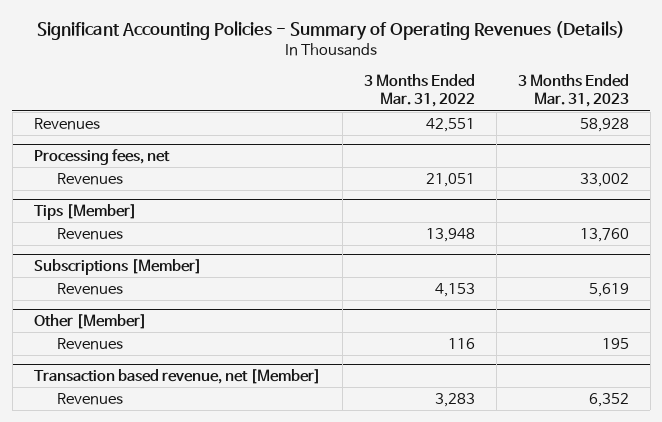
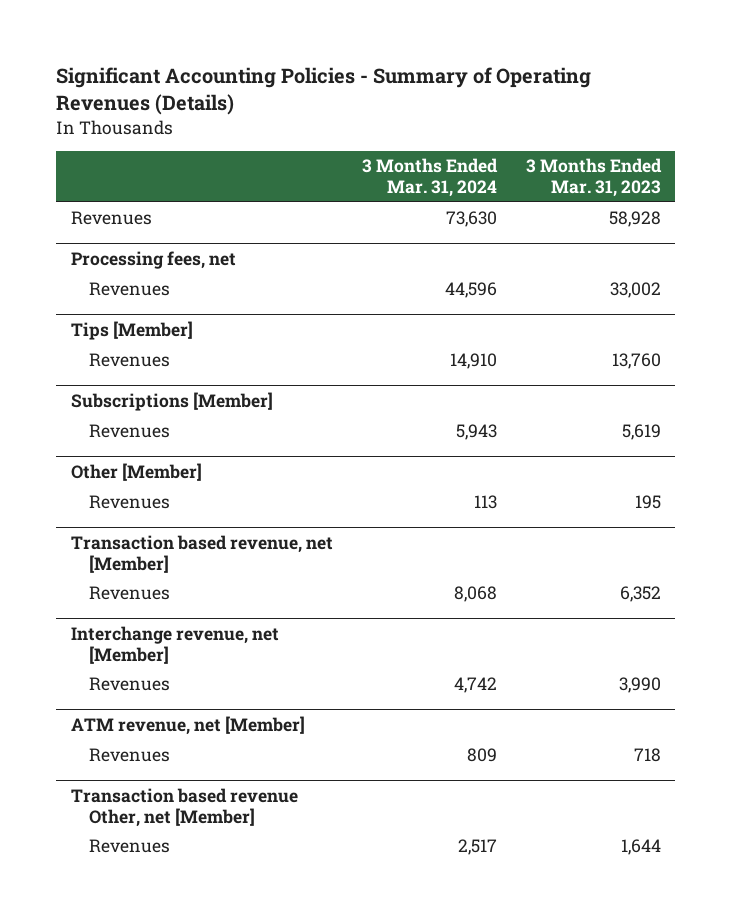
- | 3 Months Ended Mar. 31, 2022 | 3 Months Ended Mar. 31, 2023
+ | 3 Months Ended Mar. 31, 2024 | 3 Months Ended Mar. 31, 2023
+ Interchange revenue, net [Member]
+ Revenues | 4,742 | 3,990
+ ATM revenue, net [Member]
+ Revenues | 809 | 718
+ Transaction based revenue Other, net [Member]
+ Revenues | 2,517 | 1,644

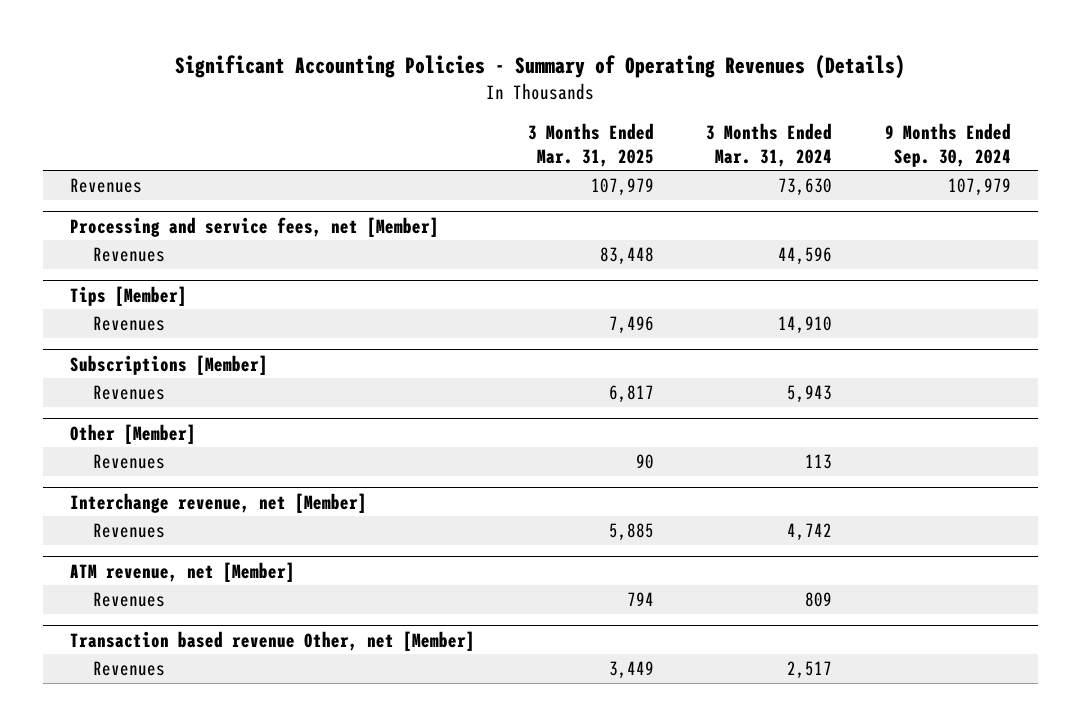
- | 3 Months Ended Mar. 31, 2024 | 3 Months Ended Mar. 31, 2023
+ | 3 Months Ended Mar. 31, 2025 | 3 Months Ended Mar. 31, 2024 | 9 Months Ended Sep. 30, 2024
- Processing fees, net
+ Processing and service fees, net [Member]
- Transaction based revenue, net [Member]
- Revenues | 8,068 | 6,352

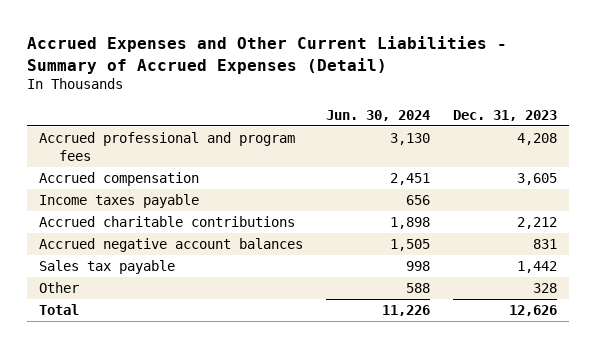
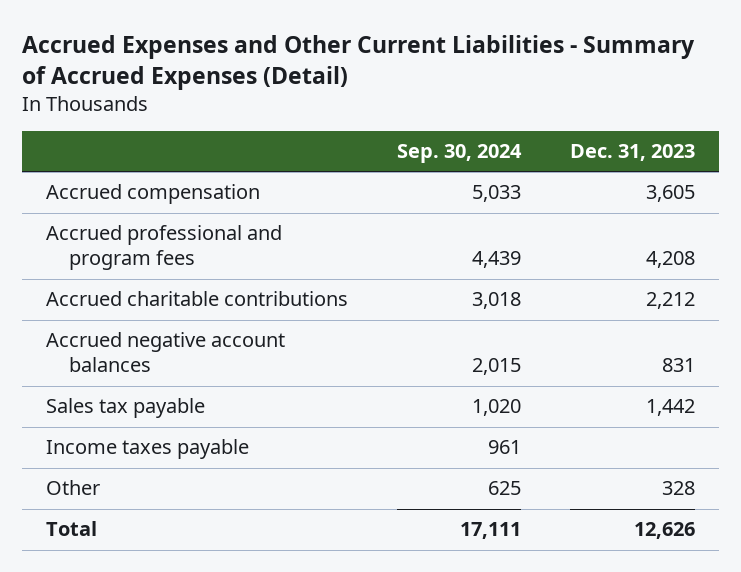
- | Jun. 30, 2024 | Dec. 31, 2023
+ | Sep. 30, 2024 | Dec. 31, 2023
moved down: Accrued professional and program fees | 4,439 | 4,208
moved down: Income taxes payable | 961 |

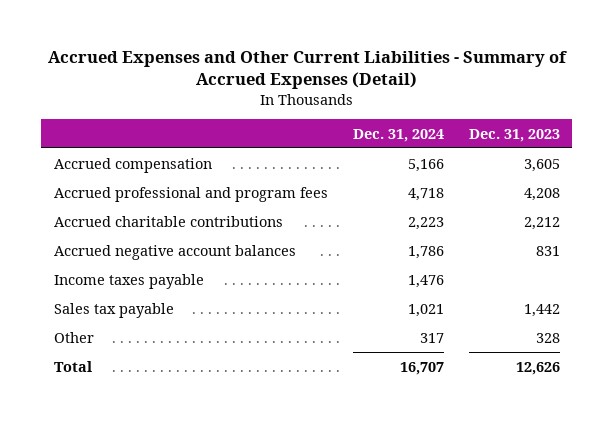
- | Sep. 30, 2024 | Dec. 31, 2023
+ | Dec. 31, 2024 | Dec. 31, 2023
moved down: Sales tax payable | 1,021 | 1,442

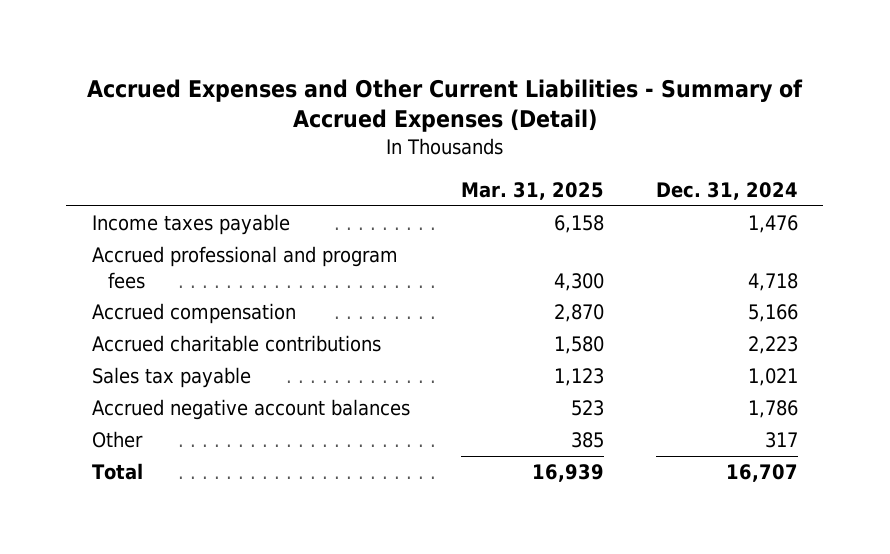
- | Dec. 31, 2024 | Dec. 31, 2023
+ | Mar. 31, 2025 | Dec. 31, 2024
moved up: Income taxes payable | 6,158 | 1,476
moved down: Accrued compensation | 2,870 | 5,166
moved down: Accrued negative account balances | 523 | 1,786

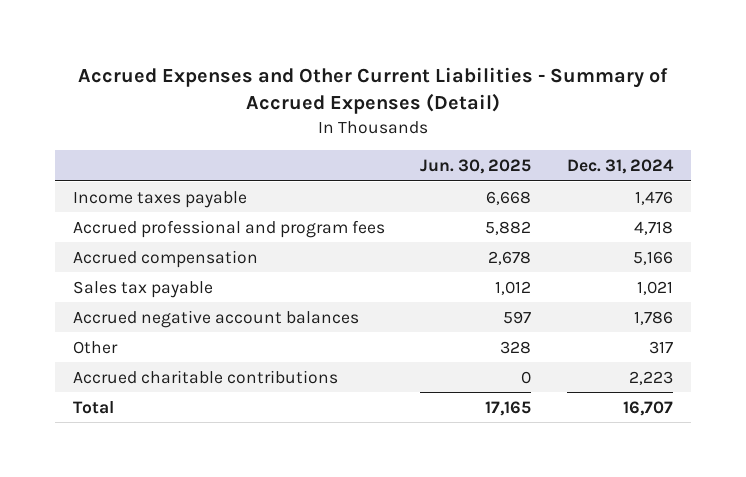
- | Mar. 31, 2025 | Dec. 31, 2024
+ | Jun. 30, 2025 | Dec. 31, 2024
moved down: Accrued charitable contributions | 0 | 2,223

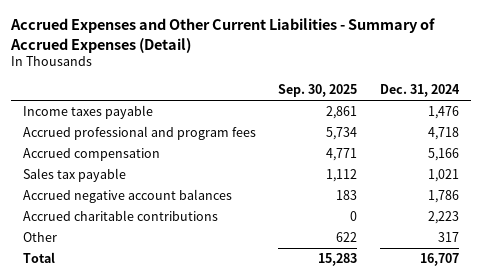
- | Jun. 30, 2025 | Dec. 31, 2024
+ | Sep. 30, 2025 | Dec. 31, 2024
moved down: Other | 622 | 317

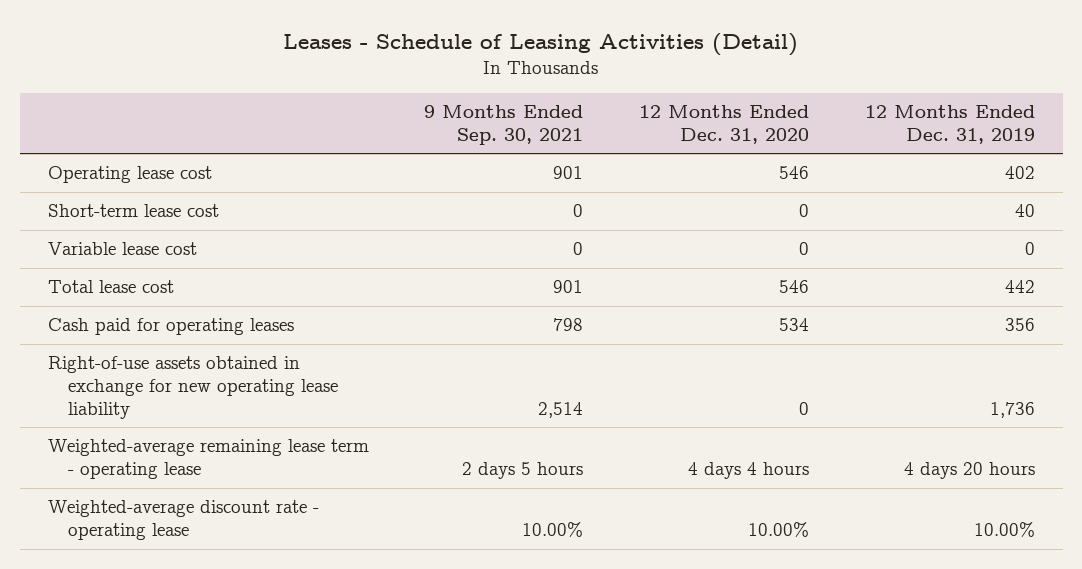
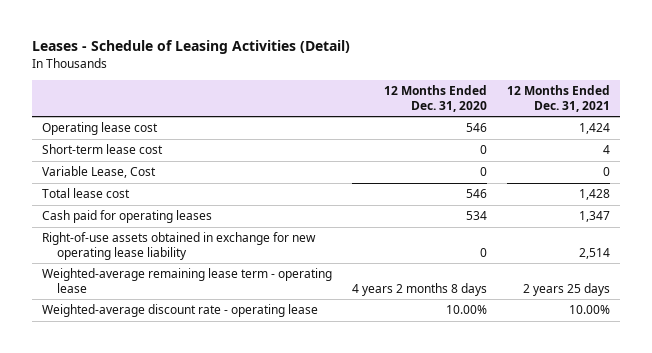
- | 9 Months Ended Sep. 30, 2021 | 12 Months Ended Dec. 31, 2020 | 12 Months Ended Dec. 31, 2019
+ | 12 Months Ended Dec. 31, 2020 | 12 Months Ended Dec. 31, 2021
- Variable lease cost | 0 | 0 | 0
+ Variable Lease, Cost | 0 | 0
- Weighted-average remaining lease term - operating lease | 2 days 5 hours | 4 days 4 hours | 4 days 20 hours
+ Weighted-average remaining lease term - operating lease | 4 years 2 months 8 days | 2 years 25 days

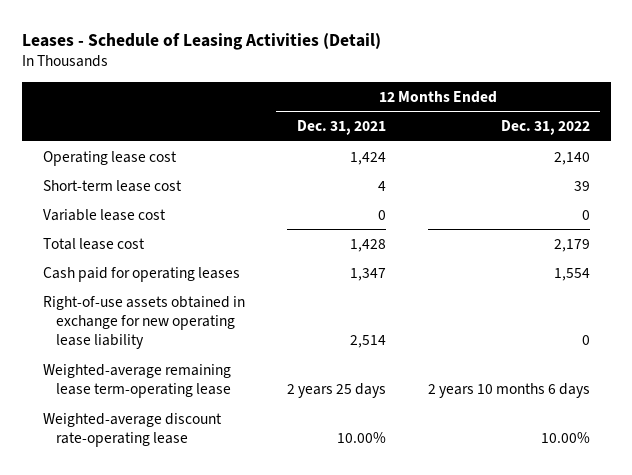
- | 12 Months Ended Dec. 31, 2020 | 12 Months Ended Dec. 31, 2021
+ | 12 Months Ended Dec. 31, 2021 | 12 Months Ended Dec. 31, 2022
- Variable Lease, Cost | 0 | 0
+ Variable lease cost | 0 | 0
- Weighted-average remaining lease term - operating lease | 4 years 2 months 8 days | 2 years 25 days
- Weighted-average discount rate - operating lease | 10.00% | 10.00%
+ Weighted-average remaining lease term-operating lease | 2 years 25 days | 2 years 10 months 6 days
+ Weighted-average discount rate-operating lease | 10.00% | 10.00%

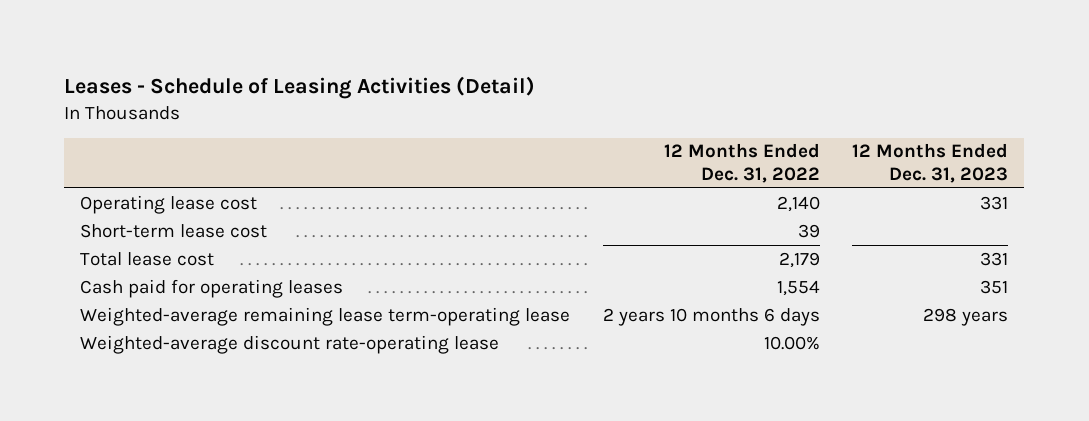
- | 12 Months Ended Dec. 31, 2021 | 12 Months Ended Dec. 31, 2022
+ | 12 Months Ended Dec. 31, 2022 | 12 Months Ended Dec. 31, 2023
- Variable lease cost | 0 | 0
- Right-of-use assets obtained in exchange for new operating lease liability | 2,514 | 0

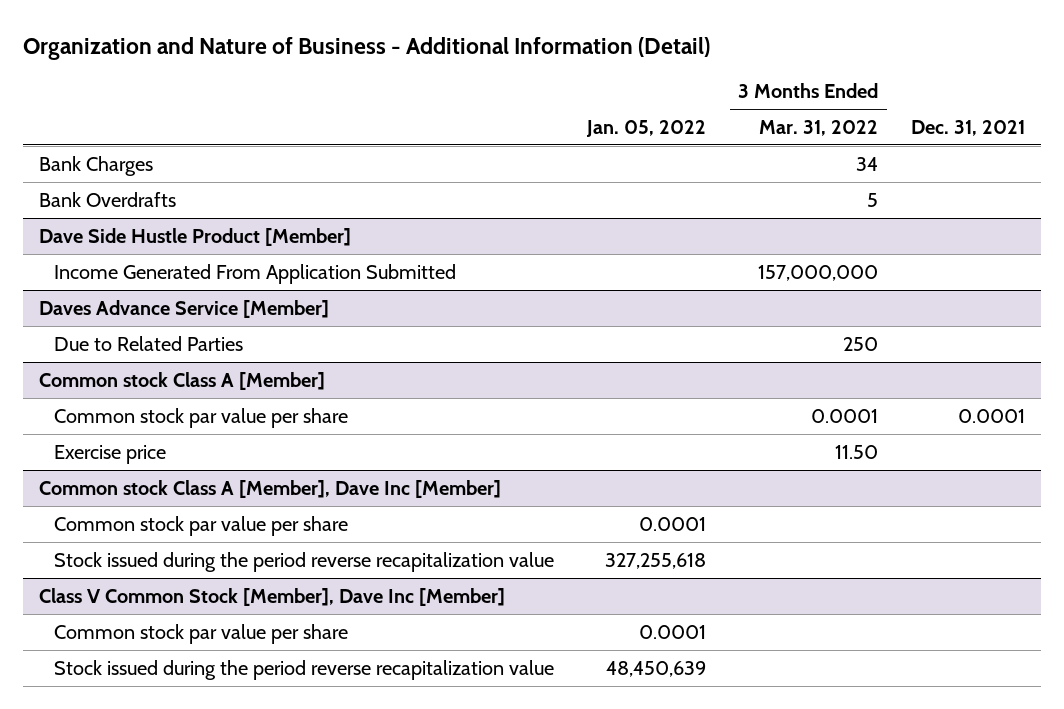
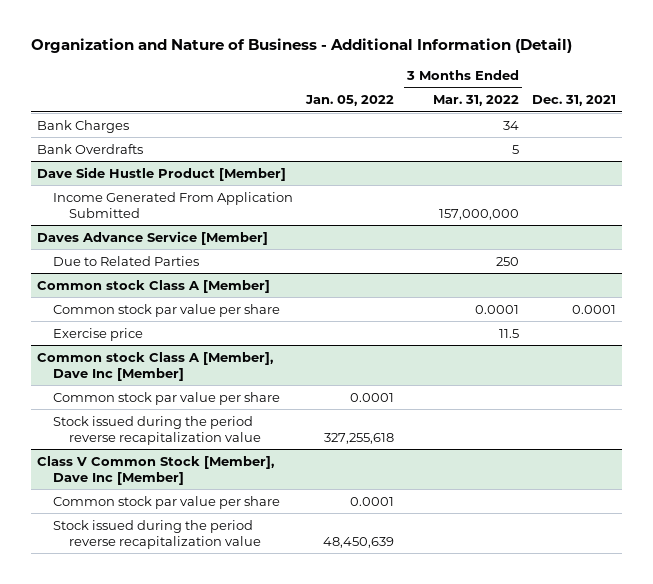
@ Common stock Class A [Member]
- Exercise price | | 11.50 |
+ Exercise price | | 11.5 |

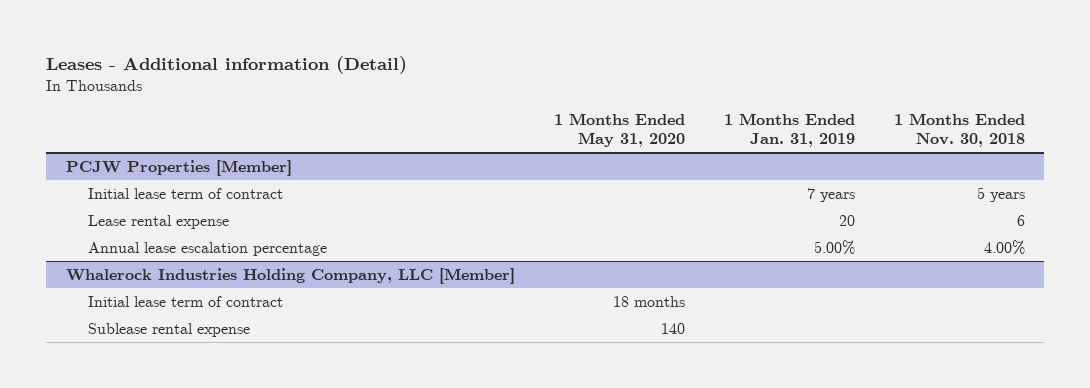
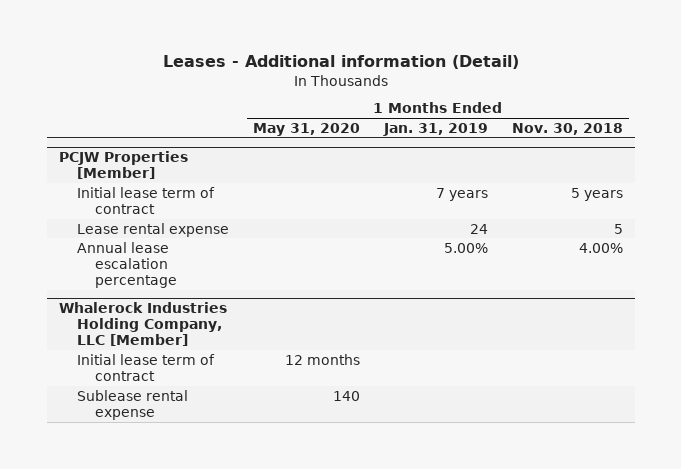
@ PCJW Properties [Member]
- Lease rental expense | | 20 | 6
+ Lease rental expense | | 24 | 5
@ Whalerock Industries Holding Company, LLC [Member]
- Initial lease term of contract | 18 months | |
+ Initial lease term of contract | 12 months | |

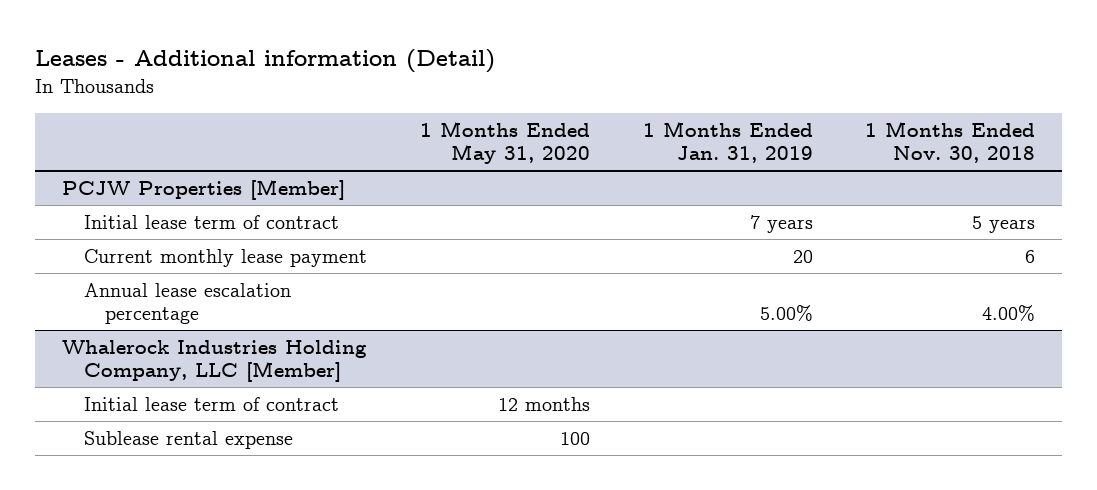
@ PCJW Properties [Member]
- Lease rental expense | | 24 | 5
+ Current monthly lease payment | | 20 | 6
@ Whalerock Industries Holding Company, LLC [Member]
- Sublease rental expense | 140 | |
+ Sublease rental expense | 100 | |

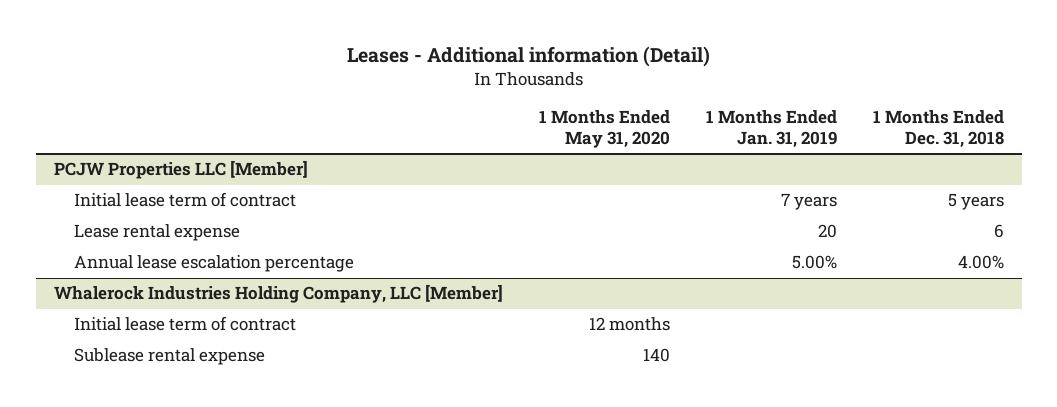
- | 1 Months Ended May 31, 2020 | 1 Months Ended Jan. 31, 2019 | 1 Months Ended Nov. 30, 2018
+ | 1 Months Ended May 31, 2020 | 1 Months Ended Jan. 31, 2019 | 1 Months Ended Dec. 31, 2018
- PCJW Properties [Member]
+ PCJW Properties LLC [Member]
- Current monthly lease payment | | 20 | 6
+ Lease rental expense | | 20 | 6
@ Whalerock Industries Holding Company, LLC [Member]
- Sublease rental expense | 100 | |
+ Sublease rental expense | 140 | |

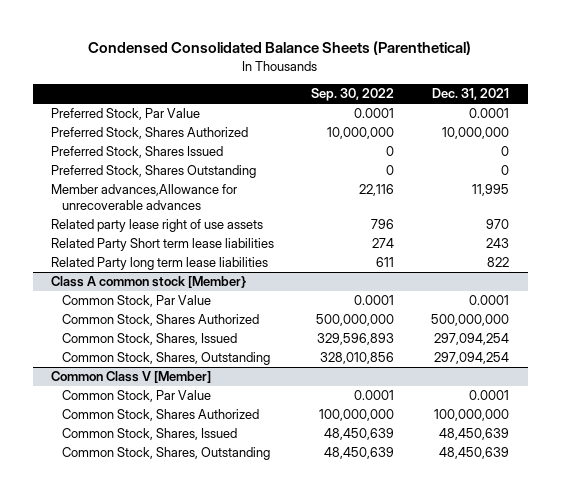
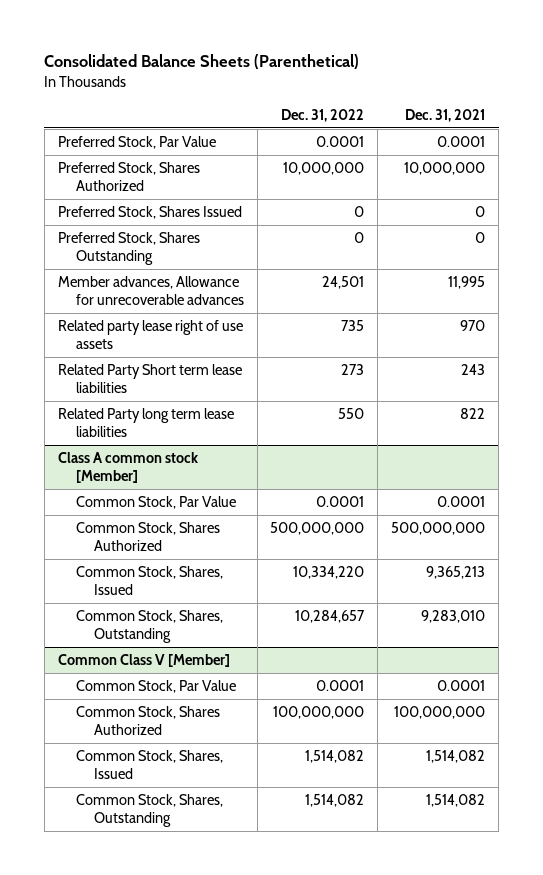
- Condensed Consolidated Balance Sheets (Parenthetical)
+ Consolidated Balance Sheets (Parenthetical)
- | Sep. 30, 2022 | Dec. 31, 2021
+ | Dec. 31, 2022 | Dec. 31, 2021
- Member advances,Allowance for unrecoverable advances | 22,116 | 11,995
+ Member advances, Allowance for unrecoverable advances | 24,501 | 11,995
- Class A common stock [Member}
+ Class A common stock [Member]
- Common Stock, Shares, Issued | 329,596,893 | 297,094,254
- Common Stock, Shares, Outstanding | 328,010,856 | 297,094,254
+ Common Stock, Shares, Issued | 10,334,220 | 9,365,213
+ Common Stock, Shares, Outstanding | 10,284,657 | 9,283,010
@ Common Class V [Member]
- Common Stock, Shares, Issued | 48,450,639 | 48,450,639
- Common Stock, Shares, Outstanding | 48,450,639 | 48,450,639
+ Common Stock, Shares, Issued | 1,514,082 | 1,514,082
+ Common Stock, Shares, Outstanding | 1,514,082 | 1,514,082

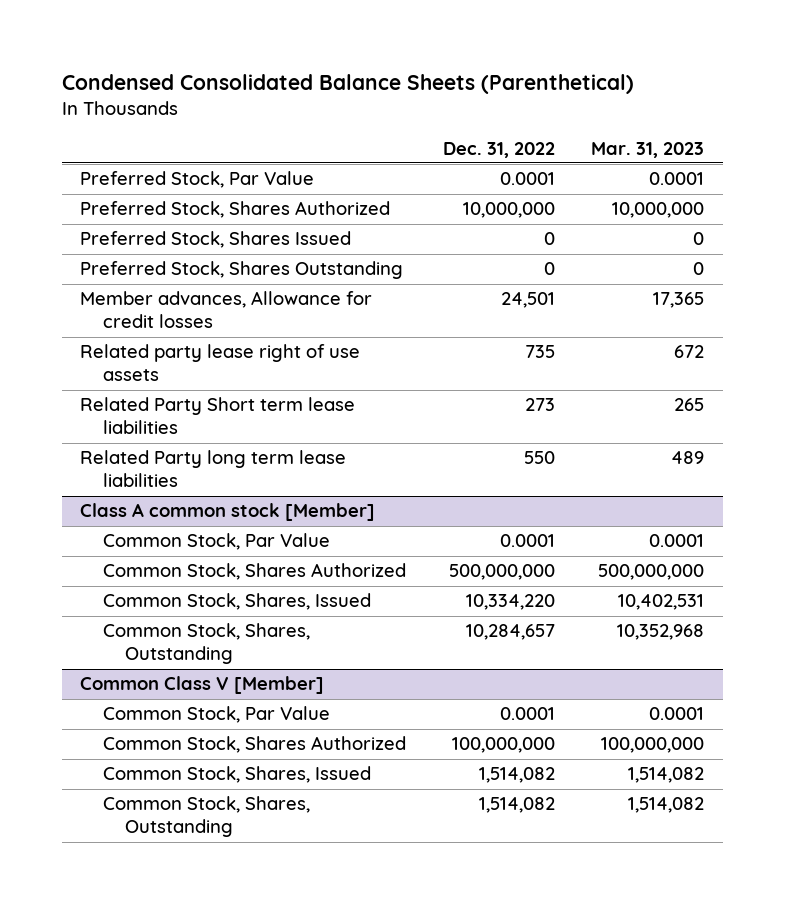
- Consolidated Balance Sheets (Parenthetical)
+ Condensed Consolidated Balance Sheets (Parenthetical)
- | Dec. 31, 2022 | Dec. 31, 2021
+ | Dec. 31, 2022 | Mar. 31, 2023
- Member advances, Allowance for unrecoverable advances | 24,501 | 11,995
+ Member advances, Allowance for credit losses | 24,501 | 17,365

